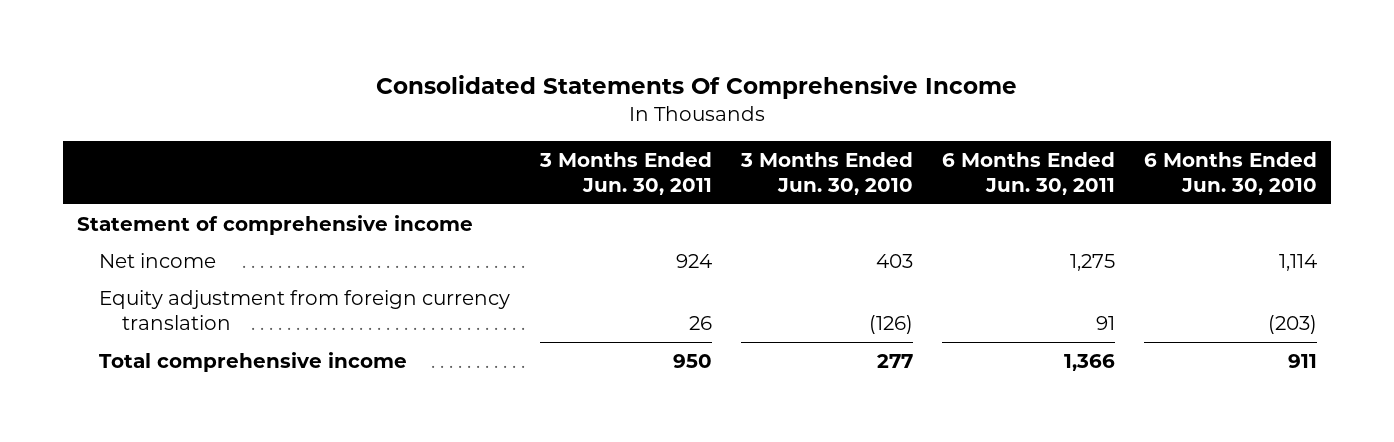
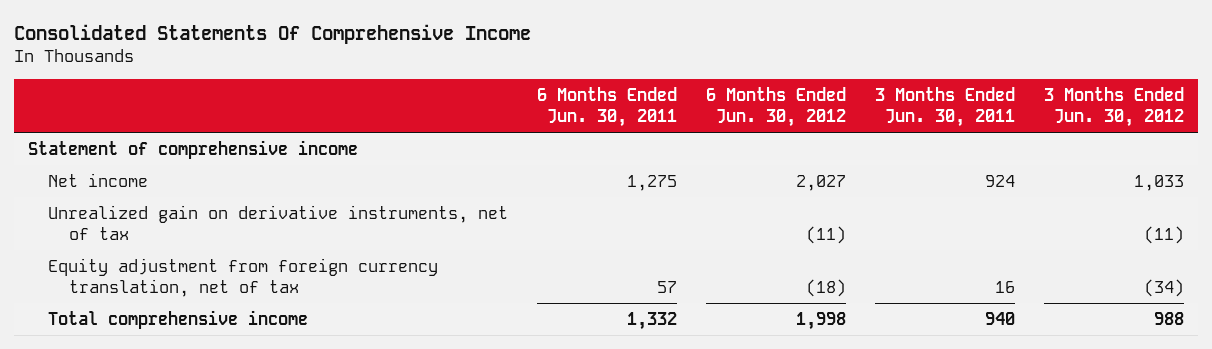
- | 3 Months Ended Jun. 30, 2011 | 3 Months Ended Jun. 30, 2010 | 6 Months Ended Jun. 30, 2011 | 6 Months Ended Jun. 30, 2010
+ | 6 Months Ended Jun. 30, 2011 | 6 Months Ended Jun. 30, 2012 | 3 Months Ended Jun. 30, 2011 | 3 Months Ended Jun. 30, 2012
- Equity adjustment from foreign currency translation | 26 | (126) | 91 | (203)
- Total comprehensive income | 950 | 277 | 1,366 | 911
+ Unrealized gain on derivative instruments, net of tax | | (11) | | (11)
+ Equity adjustment from foreign currency translation, net of tax | 57 | (18) | 16 | (34)
+ Total comprehensive income | 1,332 | 1,998 | 940 | 988

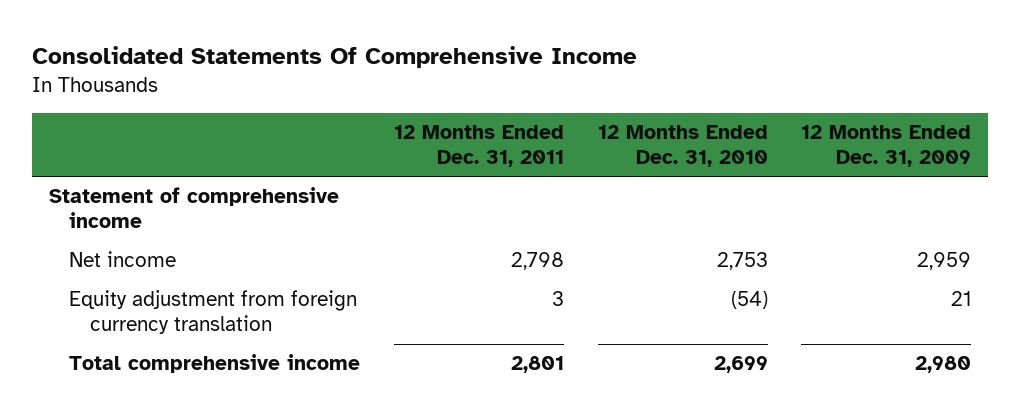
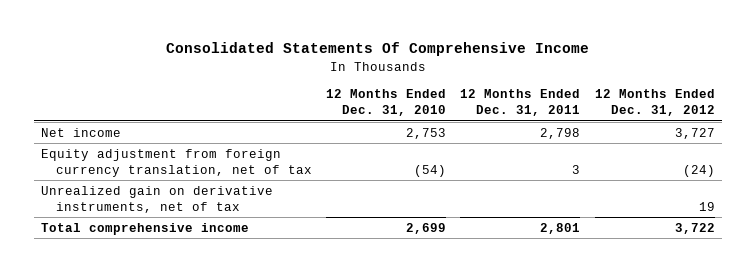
- | 12 Months Ended Dec. 31, 2011 | 12 Months Ended Dec. 31, 2010 | 12 Months Ended Dec. 31, 2009
+ | 12 Months Ended Dec. 31, 2010 | 12 Months Ended Dec. 31, 2011 | 12 Months Ended Dec. 31, 2012
- Statement of comprehensive income
- Equity adjustment from foreign currency translation | 3 | (54) | 21
+ Equity adjustment from foreign currency translation, net of tax | (54) | 3 | (24)
+ Unrealized gain on derivative instruments, net of tax | | | 19

